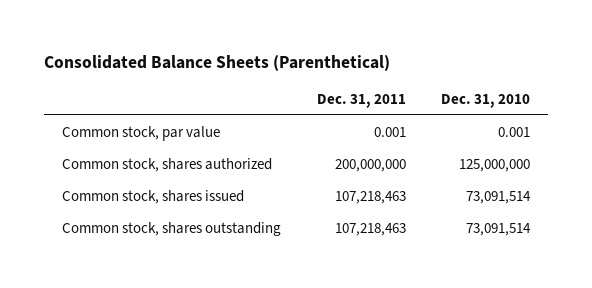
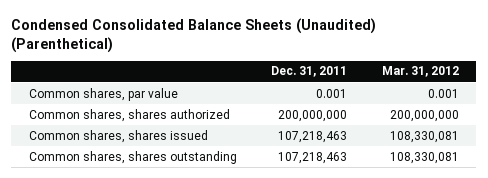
- Consolidated Balance Sheets (Parenthetical)
+ Condensed Consolidated Balance Sheets (Unaudited) (Parenthetical)
- | Dec. 31, 2011 | Dec. 31, 2010
+ | Dec. 31, 2011 | Mar. 31, 2012
- Common stock, par value | 0.001 | 0.001
- Common stock, shares authorized | 200,000,000 | 125,000,000
- Common stock, shares issued | 107,218,463 | 73,091,514
- Common stock, shares outstanding | 107,218,463 | 73,091,514
+ Common shares, par value | 0.001 | 0.001
+ Common shares, shares authorized | 200,000,000 | 200,000,000
+ Common shares, shares issued | 107,218,463 | 108,330,081
+ Common shares, shares outstanding | 107,218,463 | 108,330,081

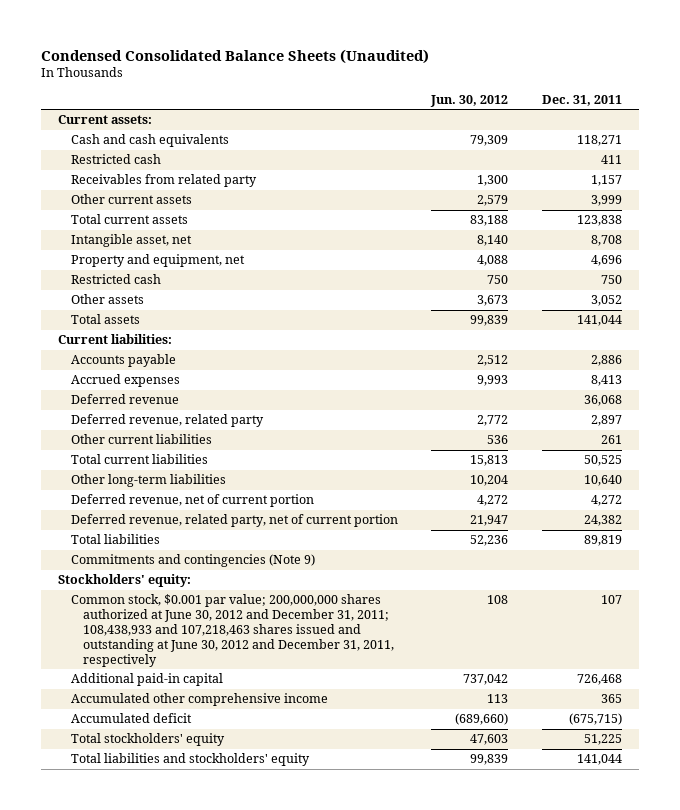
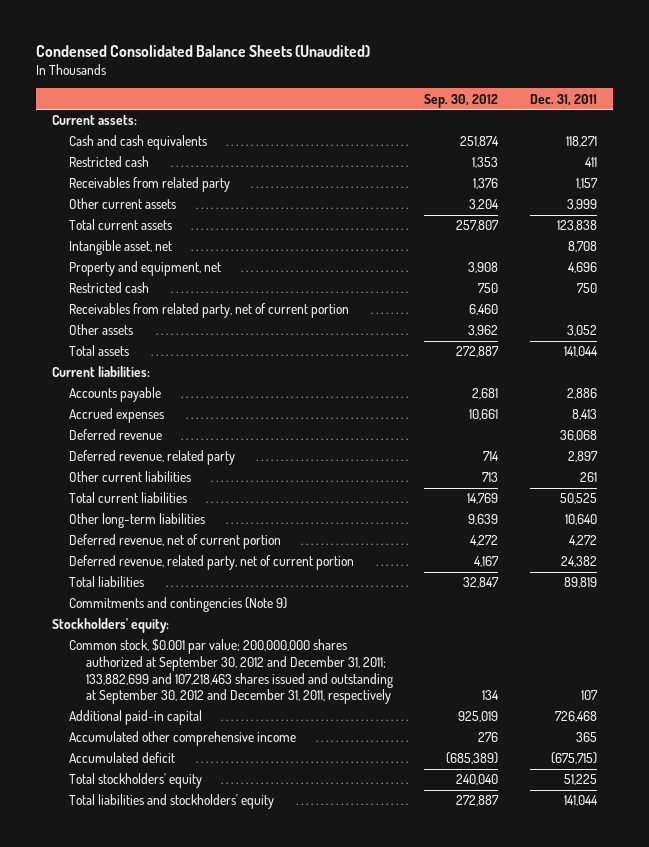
- | Jun. 30, 2012 | Dec. 31, 2011
+ | Sep. 30, 2012 | Dec. 31, 2011
+ Receivables from related party, net of current portion | 6,460 |
- Common stock, $0.001 par value; 200,000,000 shares authorized at June 30, 2012 and December 31, 2011; 108,438,933 and 107,218,463 shares issued and outstanding at June 30, 2012 and December 31, 2011, respectively | 108 | 107
+ Common stock, $0.001 par value; 200,000,000 shares authorized at September 30, 2012 and December 31, 2011; 133,882,699 and 107,218,463 shares issued and outstanding at September 30, 2012 and December 31, 2011, respectively | 134 | 107

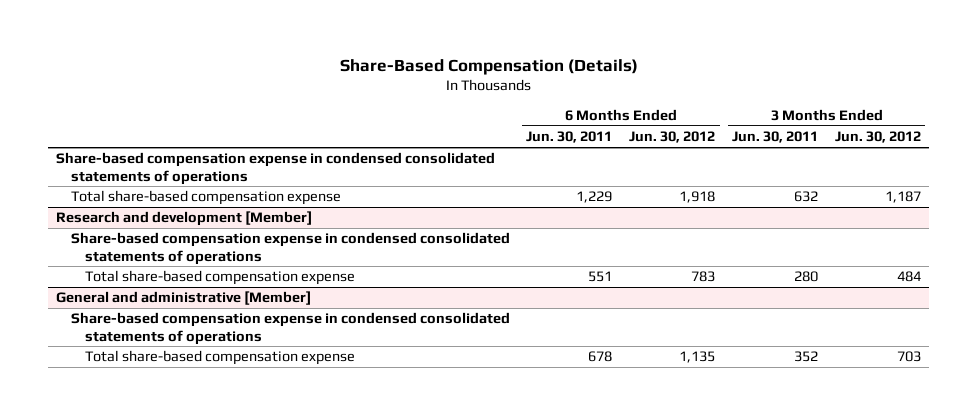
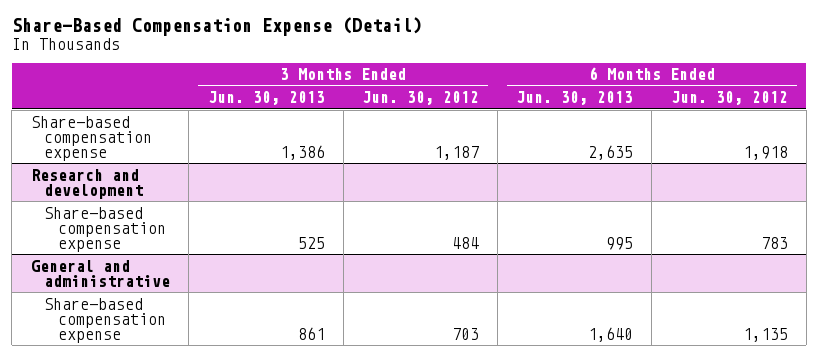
- Share-Based Compensation (Details)
+ Share-Based Compensation Expense (Detail)
- | 6 Months Ended Jun. 30, 2011 | 6 Months Ended Jun. 30, 2012 | 3 Months Ended Jun. 30, 2011 | 3 Months Ended Jun. 30, 2012
+ | 3 Months Ended Jun. 30, 2013 | 3 Months Ended Jun. 30, 2012 | 6 Months Ended Jun. 30, 2013 | 6 Months Ended Jun. 30, 2012
- Share-based compensation expense in condensed consolidated statements of operations
- Total share-based compensation expense | 1,229 | 1,918 | 632 | 1,187
- Research and development [Member]
- Share-based compensation expense in condensed consolidated statements of operations
- Total share-based compensation expense | 551 | 783 | 280 | 484
- General and administrative [Member]
- Share-based compensation expense in condensed consolidated statements of operations
- Total share-based compensation expense | 678 | 1,135 | 352 | 703
+ Share-based compensation expense | 1,386 | 1,187 | 2,635 | 1,918
+ Research and development
+ Share-based compensation expense | 525 | 484 | 995 | 783
+ General and administrative
+ Share-based compensation expense | 861 | 703 | 1,640 | 1,135

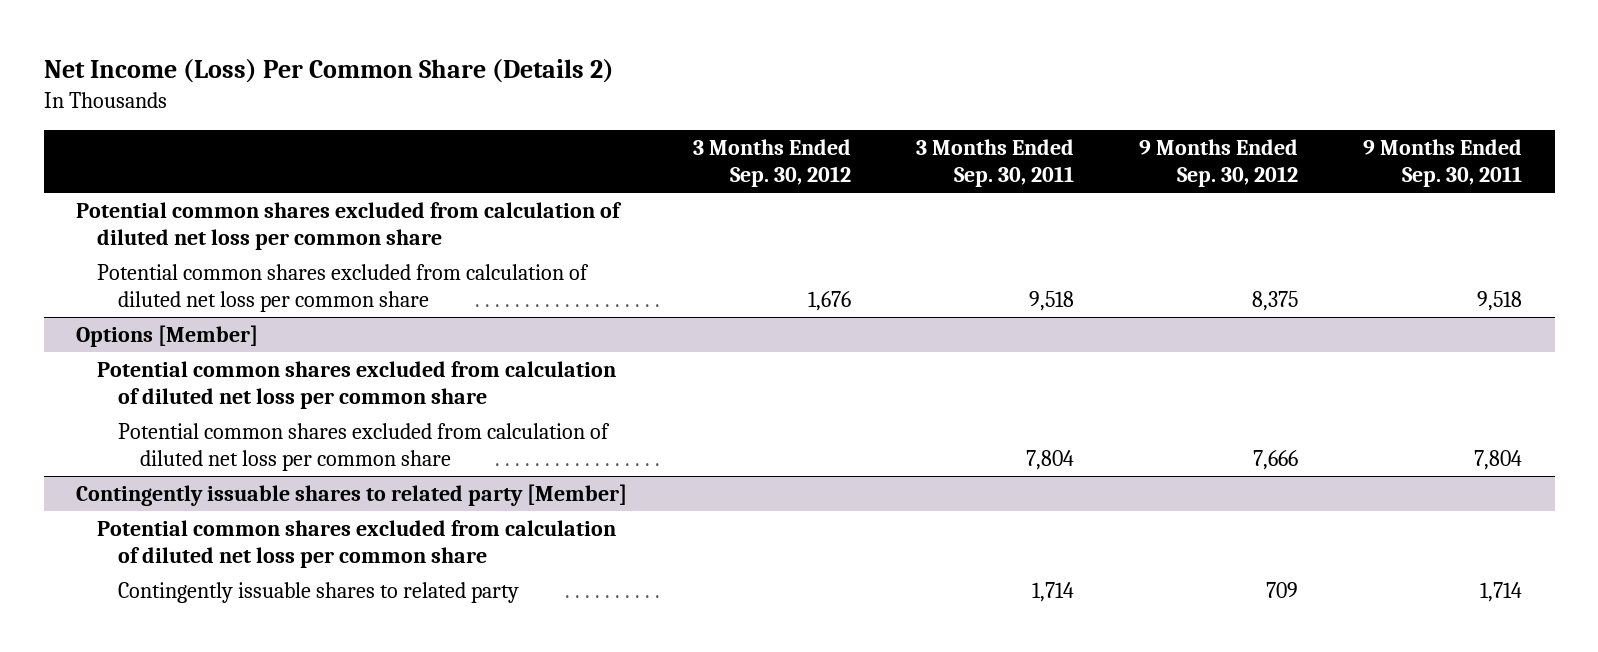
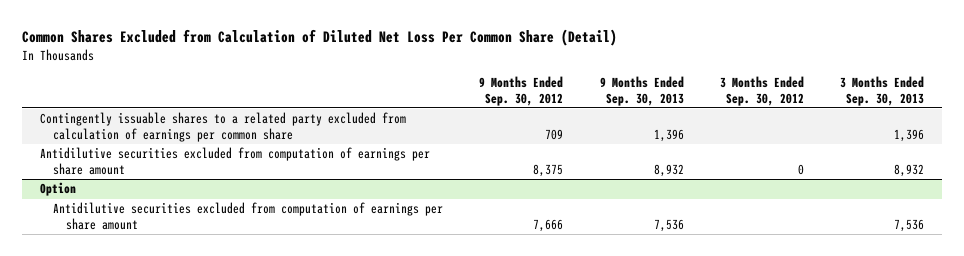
- Net Income (Loss) Per Common Share (Details 2)
+ Common Shares Excluded from Calculation of Diluted Net Loss Per Common Share (Detail)
- | 3 Months Ended Sep. 30, 2012 | 3 Months Ended Sep. 30, 2011 | 9 Months Ended Sep. 30, 2012 | 9 Months Ended Sep. 30, 2011
+ | 9 Months Ended Sep. 30, 2012 | 9 Months Ended Sep. 30, 2013 | 3 Months Ended Sep. 30, 2012 | 3 Months Ended Sep. 30, 2013
- Potential common shares excluded from calculation of diluted net loss per common share
- Potential common shares excluded from calculation of diluted net loss per common share | 1,676 | 9,518 | 8,375 | 9,518
- Options [Member]
- Potential common shares excluded from calculation of diluted net loss per common share
- Potential common shares excluded from calculation of diluted net loss per common share | | 7,804 | 7,666 | 7,804
- Contingently issuable shares to related party [Member]
- Potential common shares excluded from calculation of diluted net loss per common share
- Contingently issuable shares to related party | | 1,714 | 709 | 1,714
+ Contingently issuable shares to a related party excluded from calculation of earnings per common share | 709 | 1,396 | | 1,396
+ Antidilutive securities excluded from computation of earnings per share amount | 8,375 | 8,932 | 0 | 8,932
+ Option
+ Antidilutive securities excluded from computation of earnings per share amount | 7,666 | 7,536 | | 7,536

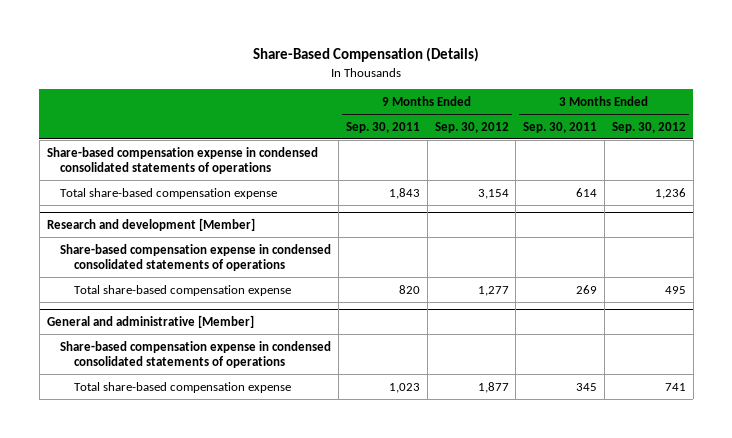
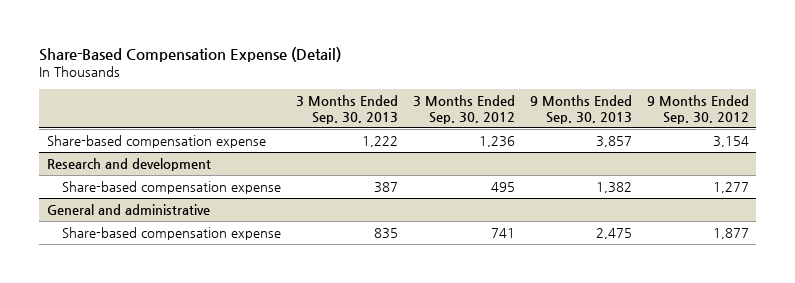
- Share-Based Compensation (Details)
+ Share-Based Compensation Expense (Detail)
- | 9 Months Ended Sep. 30, 2011 | 9 Months Ended Sep. 30, 2012 | 3 Months Ended Sep. 30, 2011 | 3 Months Ended Sep. 30, 2012
+ | 3 Months Ended Sep. 30, 2013 | 3 Months Ended Sep. 30, 2012 | 9 Months Ended Sep. 30, 2013 | 9 Months Ended Sep. 30, 2012
- Share-based compensation expense in condensed consolidated statements of operations
- Total share-based compensation expense | 1,843 | 3,154 | 614 | 1,236
- Research and development [Member]
- Share-based compensation expense in condensed consolidated statements of operations
- Total share-based compensation expense | 820 | 1,277 | 269 | 495
- General and administrative [Member]
- Share-based compensation expense in condensed consolidated statements of operations
- Total share-based compensation expense | 1,023 | 1,877 | 345 | 741
+ Share-based compensation expense | 1,222 | 1,236 | 3,857 | 3,154
+ Research and development
+ Share-based compensation expense | 387 | 495 | 1,382 | 1,277
+ General and administrative
+ Share-based compensation expense | 835 | 741 | 2,475 | 1,877

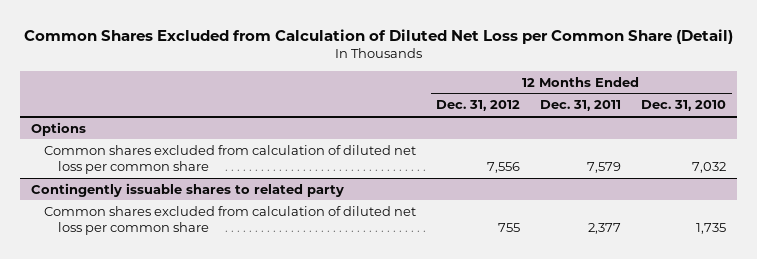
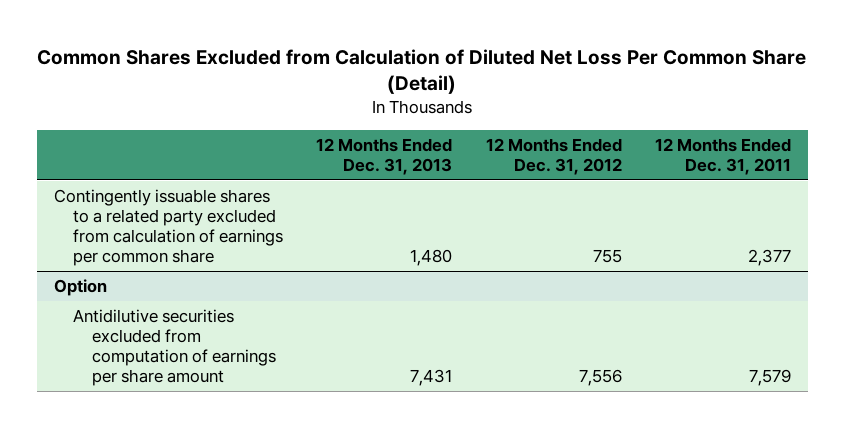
- Common Shares Excluded from Calculation of Diluted Net Loss per Common Share (Detail)
+ Common Shares Excluded from Calculation of Diluted Net Loss Per Common Share (Detail)
- | 12 Months Ended Dec. 31, 2012 | 12 Months Ended Dec. 31, 2011 | 12 Months Ended Dec. 31, 2010
+ | 12 Months Ended Dec. 31, 2013 | 12 Months Ended Dec. 31, 2012 | 12 Months Ended Dec. 31, 2011
- Options
- Common shares excluded from calculation of diluted net loss per common share | 7,556 | 7,579 | 7,032
- Contingently issuable shares to related party
- Common shares excluded from calculation of diluted net loss per common share | 755 | 2,377 | 1,735
+ Contingently issuable shares to a related party excluded from calculation of earnings per common share | 1,480 | 755 | 2,377
+ Option
+ Antidilutive securities excluded from computation of earnings per share amount | 7,431 | 7,556 | 7,579

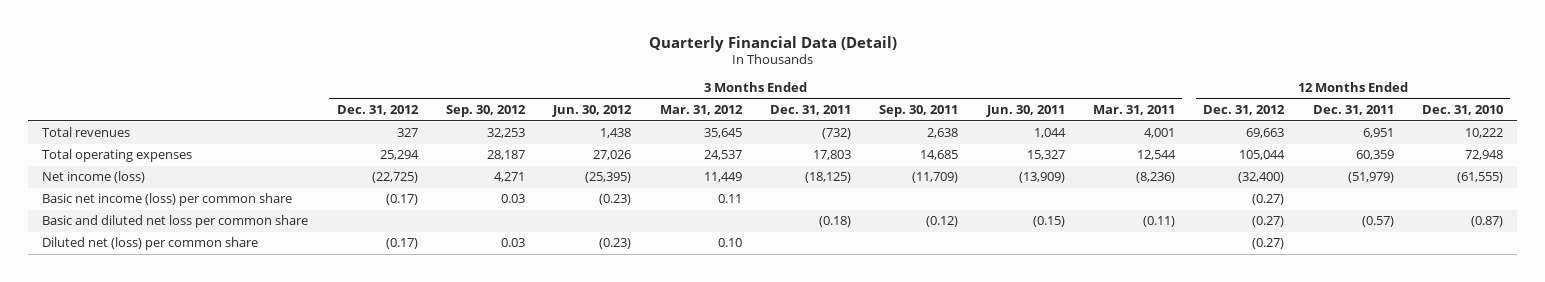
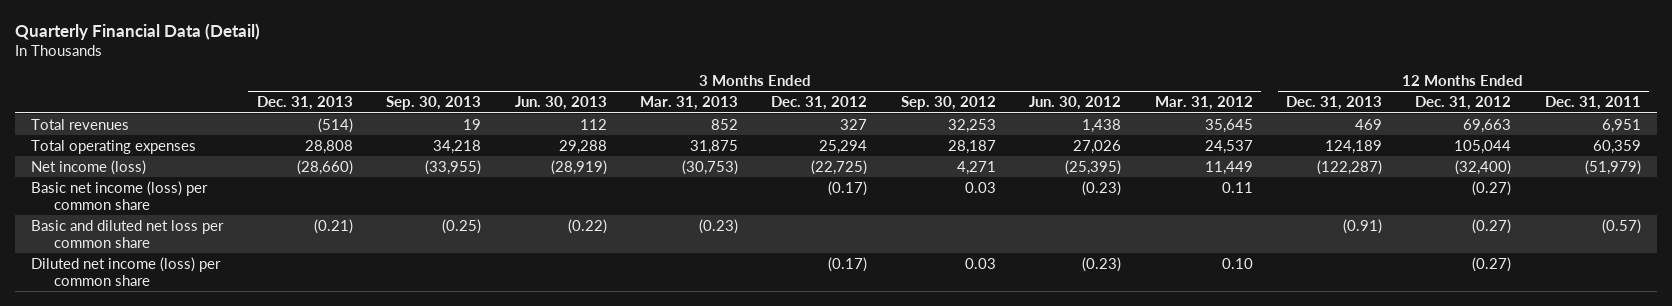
- | 3 Months Ended Dec. 31, 2012 | 3 Months Ended Sep. 30, 2012 | 3 Months Ended Jun. 30, 2012 | 3 Months Ended Mar. 31, 2012 | 3 Months Ended Dec. 31, 2011 | 3 Months Ended Sep. 30, 2011 | 3 Months Ended Jun. 30, 2011 | 3 Months Ended Mar. 31, 2011 | 12 Months Ended Dec. 31, 2012 | 12 Months Ended Dec. 31, 2011 | 12 Months Ended Dec. 31, 2010
+ | 3 Months Ended Dec. 31, 2013 | 3 Months Ended Sep. 30, 2013 | 3 Months Ended Jun. 30, 2013 | 3 Months Ended Mar. 31, 2013 | 3 Months Ended Dec. 31, 2012 | 3 Months Ended Sep. 30, 2012 | 3 Months Ended Jun. 30, 2012 | 3 Months Ended Mar. 31, 2012 | 12 Months Ended Dec. 31, 2013 | 12 Months Ended Dec. 31, 2012 | 12 Months Ended Dec. 31, 2011
- Diluted net (loss) per common share | (0.17) | 0.03 | (0.23) | 0.10 | | | | | (0.27) | |
+ Diluted net income (loss) per common share | | | | | (0.17) | 0.03 | (0.23) | 0.10 | | (0.27) |

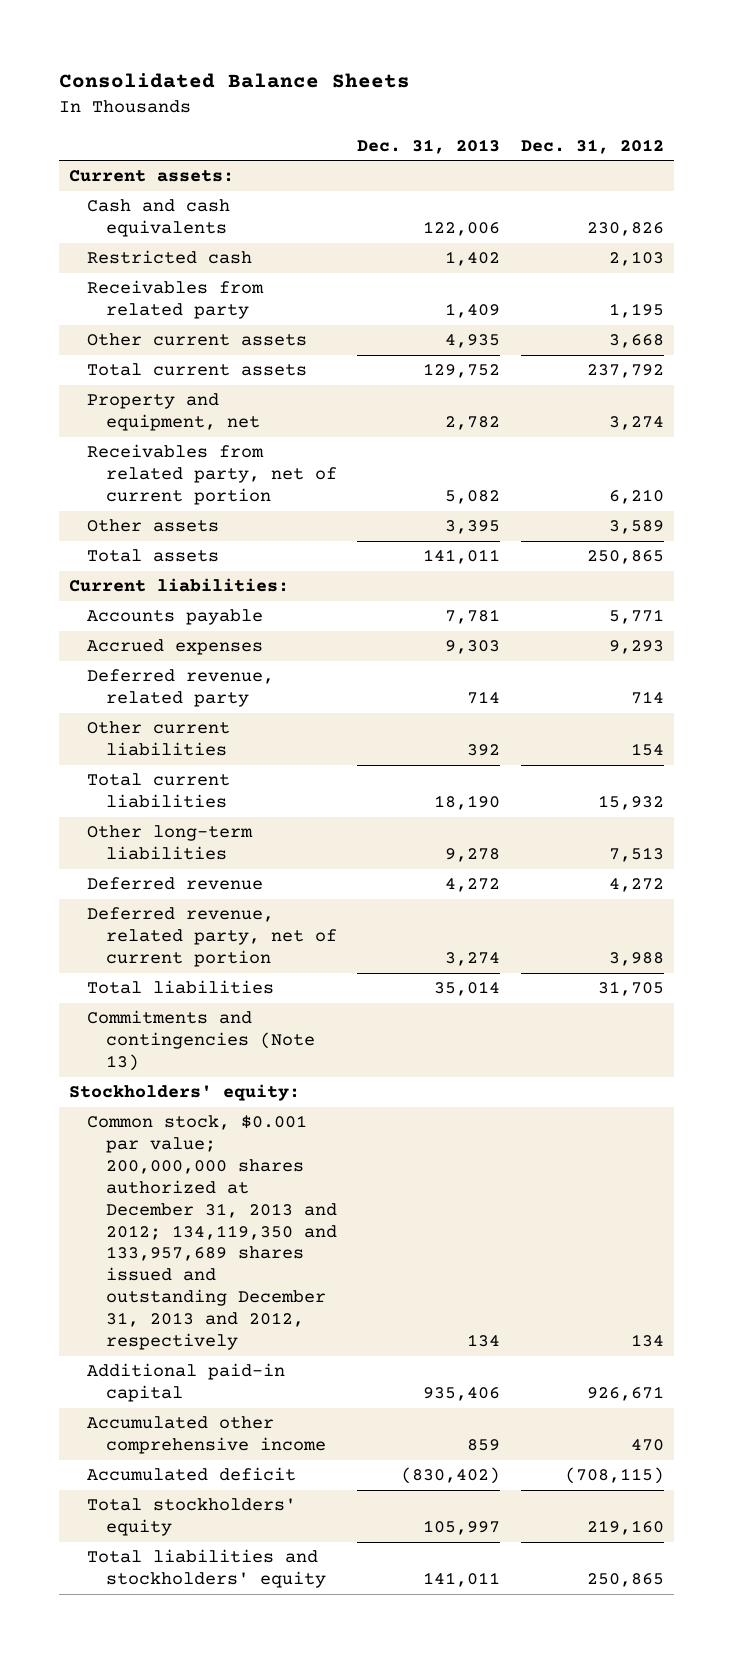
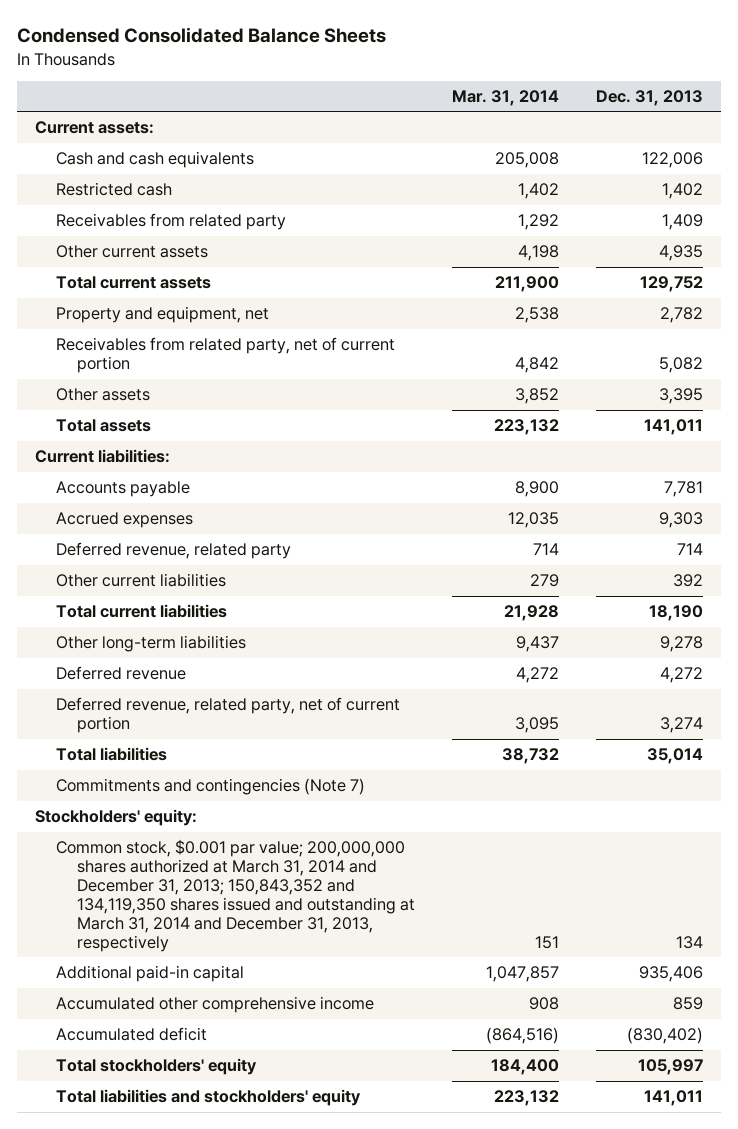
- Consolidated Balance Sheets
+ Condensed Consolidated Balance Sheets
- | Dec. 31, 2013 | Dec. 31, 2012
+ | Mar. 31, 2014 | Dec. 31, 2013
- Commitments and contingencies (Note 13)
+ Commitments and contingencies (Note 7)
- Common stock, $0.001 par value; 200,000,000 shares authorized at December 31, 2013 and 2012; 134,119,350 and 133,957,689 shares issued and outstanding December 31, 2013 and 2012, respectively | 134 | 134
+ Common stock, $0.001 par value; 200,000,000 shares authorized at March 31, 2014 and December 31, 2013; 150,843,352 and 134,119,350 shares issued and outstanding at March 31, 2014 and December 31, 2013, respectively | 151 | 134

